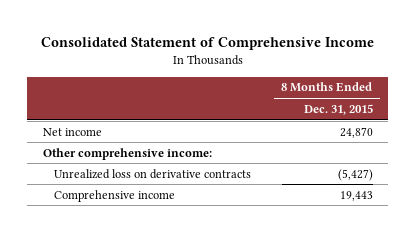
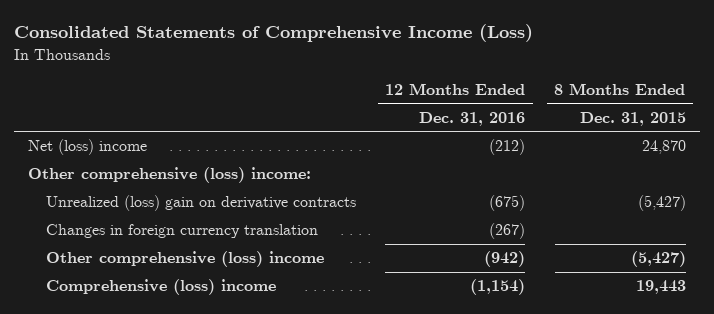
- Consolidated Statement of Comprehensive Income
+ Consolidated Statements of Comprehensive Income (Loss)
- | 8 Months Ended Dec. 31, 2015
+ | 12 Months Ended Dec. 31, 2016 | 8 Months Ended Dec. 31, 2015
- Net income | 24,870
- Other comprehensive income:
- Unrealized loss on derivative contracts | (5,427)
- Comprehensive income | 19,443
+ Net (loss) income | (212) | 24,870
+ Other comprehensive (loss) income:
+ Unrealized (loss) gain on derivative contracts | (675) | (5,427)
+ Changes in foreign currency translation | (267) |
+ Other comprehensive (loss) income | (942) | (5,427)
+ Comprehensive (loss) income | (1,154) | 19,443

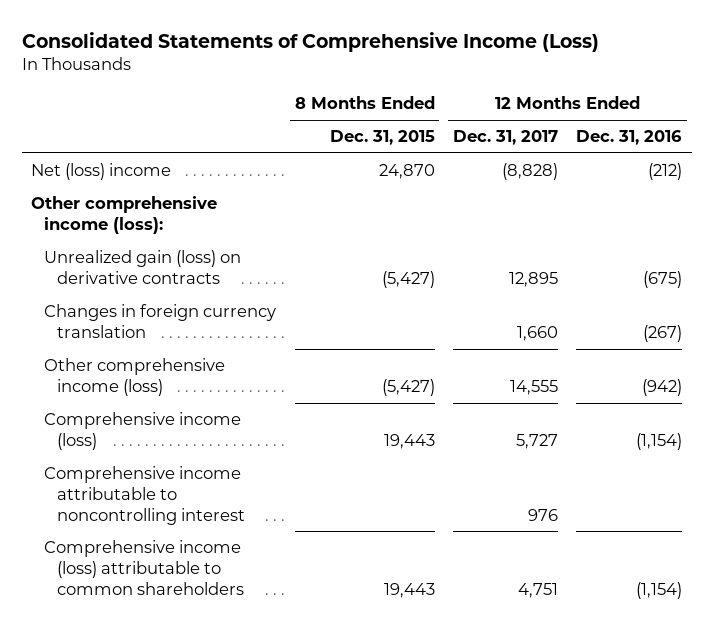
- | 12 Months Ended Dec. 31, 2016 | 8 Months Ended Dec. 31, 2015
+ | 8 Months Ended Dec. 31, 2015 | 12 Months Ended Dec. 31, 2017 | 12 Months Ended Dec. 31, 2016
- Other comprehensive (loss) income:
- Unrealized (loss) gain on derivative contracts | (675) | (5,427)
+ Other comprehensive income (loss):
+ Unrealized gain (loss) on derivative contracts | (5,427) | 12,895 | (675)
- Other comprehensive (loss) income | (942) | (5,427)
- Comprehensive (loss) income | (1,154) | 19,443
+ Other comprehensive income (loss) | (5,427) | 14,555 | (942)
+ Comprehensive income (loss) | 19,443 | 5,727 | (1,154)
+ Comprehensive income attributable to noncontrolling interest | | 976 |
+ Comprehensive income (loss) attributable to common shareholders | 19,443 | 4,751 | (1,154)

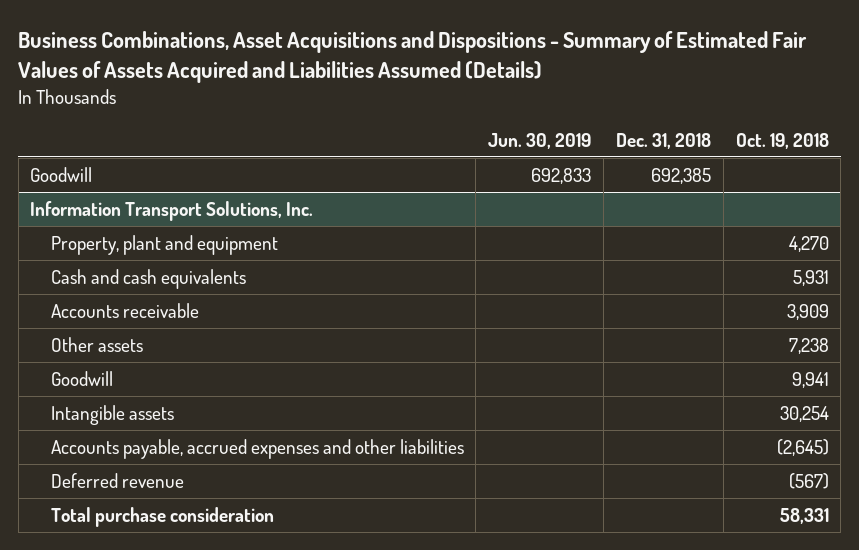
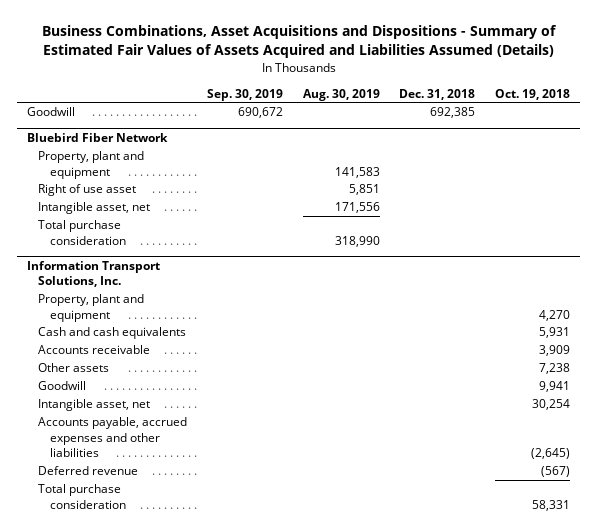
- | Jun. 30, 2019 | Dec. 31, 2018 | Oct. 19, 2018
+ | Sep. 30, 2019 | Aug. 30, 2019 | Dec. 31, 2018 | Oct. 19, 2018
+ Bluebird Fiber Network
+ Property, plant and equipment | | 141,583 | |
+ Right of use asset | | 5,851 | |
+ Intangible asset, net | | 171,556 | |
+ Total purchase consideration | | 318,990 | |
@ Information Transport Solutions, Inc.
- Intangible assets | | | 30,254
+ Intangible asset, net | | | | 30,254

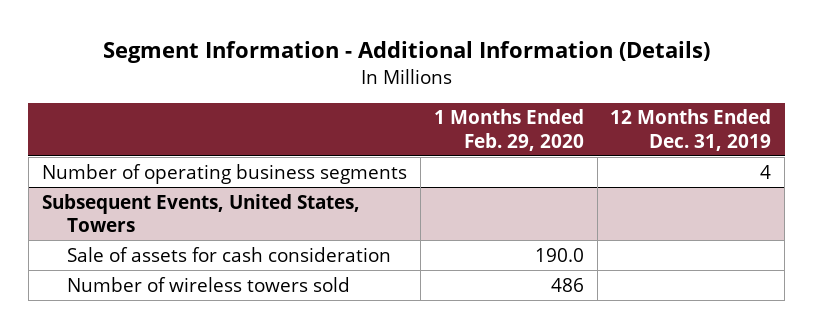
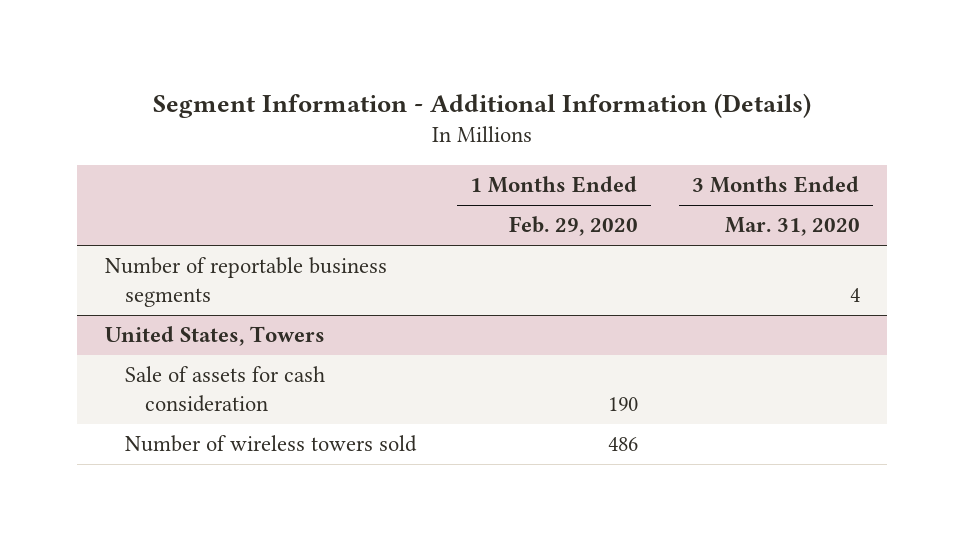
- | 1 Months Ended Feb. 29, 2020 | 12 Months Ended Dec. 31, 2019
+ | 1 Months Ended Feb. 29, 2020 | 3 Months Ended Mar. 31, 2020
- Number of operating business segments | | 4
- Subsequent Events, United States, Towers
- Sale of assets for cash consideration | 190.0 |
+ Number of reportable business segments | | 4
+ United States, Towers
+ Sale of assets for cash consideration | 190 |

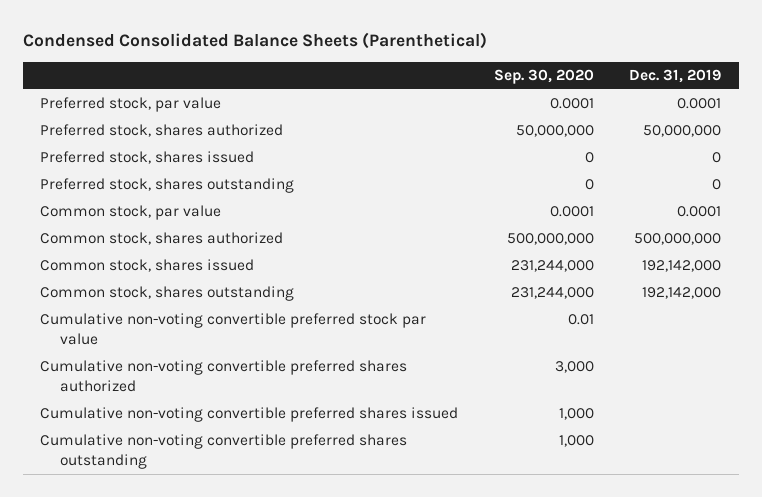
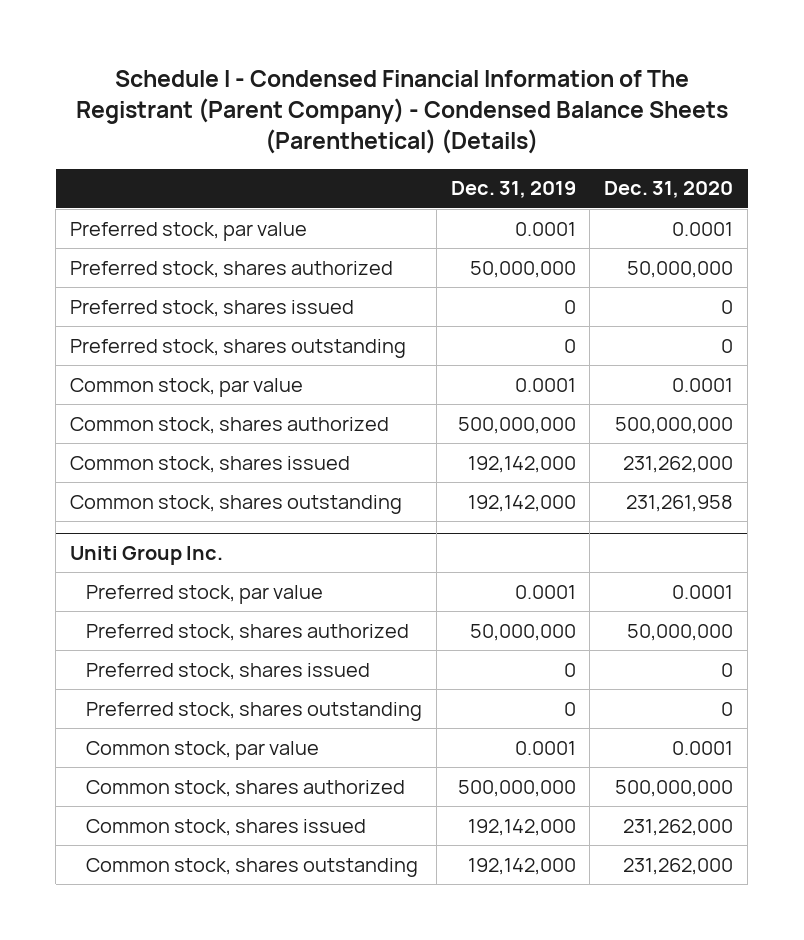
- Condensed Consolidated Balance Sheets (Parenthetical)
+ Schedule I - Condensed Financial Information of The Registrant (Parent Company) - Condensed Balance Sheets (Parenthetical) (Details)
- | Sep. 30, 2020 | Dec. 31, 2019
+ | Dec. 31, 2019 | Dec. 31, 2020
- Cumulative non-voting convertible preferred stock par value | 0.01 |
- Cumulative non-voting convertible preferred shares authorized | 3,000 |
- Cumulative non-voting convertible preferred shares issued | 1,000 |
- Cumulative non-voting convertible preferred shares outstanding | 1,000 |
+ Uniti Group Inc.
+ Preferred stock, par value | 0.0001 | 0.0001
+ Preferred stock, shares authorized | 50,000,000 | 50,000,000
+ Preferred stock, shares issued | 0 | 0
+ Preferred stock, shares outstanding | 0 | 0
+ Common stock, par value | 0.0001 | 0.0001
+ Common stock, shares authorized | 500,000,000 | 500,000,000
+ Common stock, shares issued | 192,142,000 | 231,262,000
+ Common stock, shares outstanding | 192,142,000 | 231,262,000

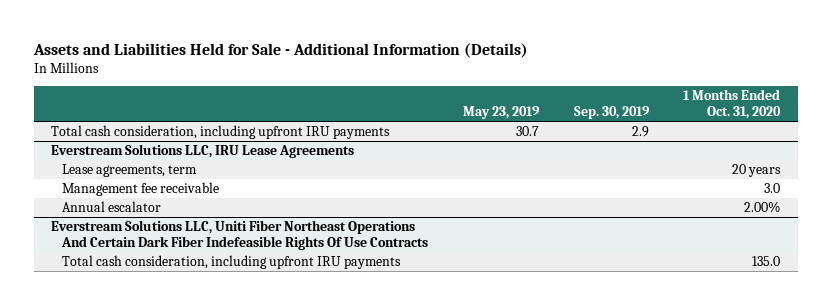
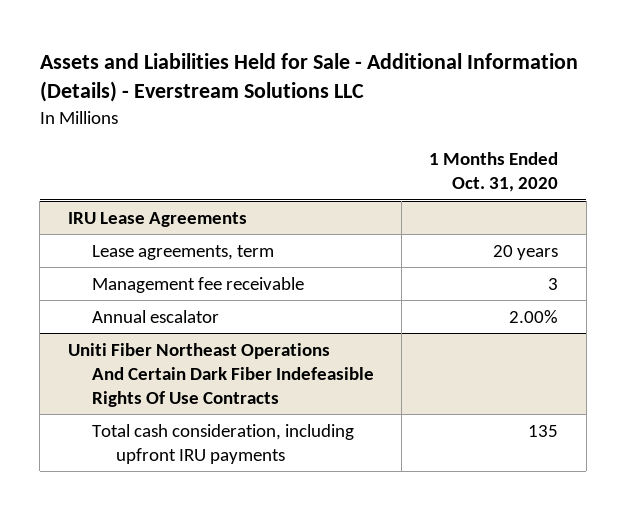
- Assets and Liabilities Held for Sale - Additional Information (Details)
+ Assets and Liabilities Held for Sale - Additional Information (Details) - Everstream Solutions LLC
- | May 23, 2019 | Sep. 30, 2019 | 1 Months Ended Oct. 31, 2020
+ | 1 Months Ended Oct. 31, 2020
- Total cash consideration, including upfront IRU payments | 30.7 | 2.9 |
- Everstream Solutions LLC, IRU Lease Agreements
+ IRU Lease Agreements
- Management fee receivable | | | 3.0
+ Management fee receivable | 3
- Everstream Solutions LLC, Uniti Fiber Northeast Operations And Certain Dark Fiber Indefeasible Rights Of Use Contracts
- Total cash consideration, including upfront IRU payments | | | 135.0
+ Uniti Fiber Northeast Operations And Certain Dark Fiber Indefeasible Rights Of Use Contracts
+ Total cash consideration, including upfront IRU payments | 135

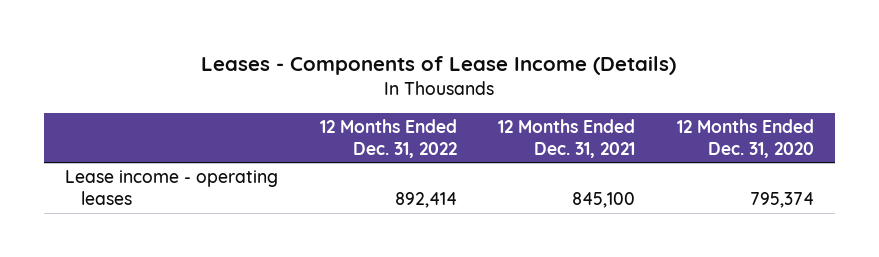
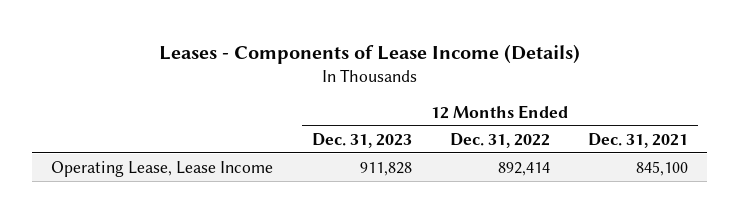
- | 12 Months Ended Dec. 31, 2022 | 12 Months Ended Dec. 31, 2021 | 12 Months Ended Dec. 31, 2020
+ | 12 Months Ended Dec. 31, 2023 | 12 Months Ended Dec. 31, 2022 | 12 Months Ended Dec. 31, 2021
- Lease income - operating leases | 892,414 | 845,100 | 795,374
+ Operating Lease, Lease Income | 911,828 | 892,414 | 845,100

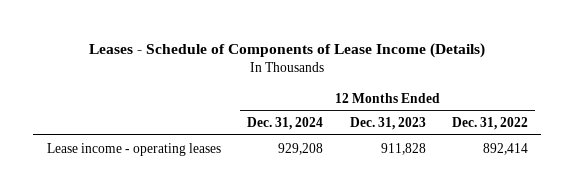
- Leases - Components of Lease Income (Details)
+ Leases - Schedule of Components of Lease Income (Details)
- | 12 Months Ended Dec. 31, 2023 | 12 Months Ended Dec. 31, 2022 | 12 Months Ended Dec. 31, 2021
+ | 12 Months Ended Dec. 31, 2024 | 12 Months Ended Dec. 31, 2023 | 12 Months Ended Dec. 31, 2022
- Operating Lease, Lease Income | 911,828 | 892,414 | 845,100
+ Lease income - operating leases | 929,208 | 911,828 | 892,414

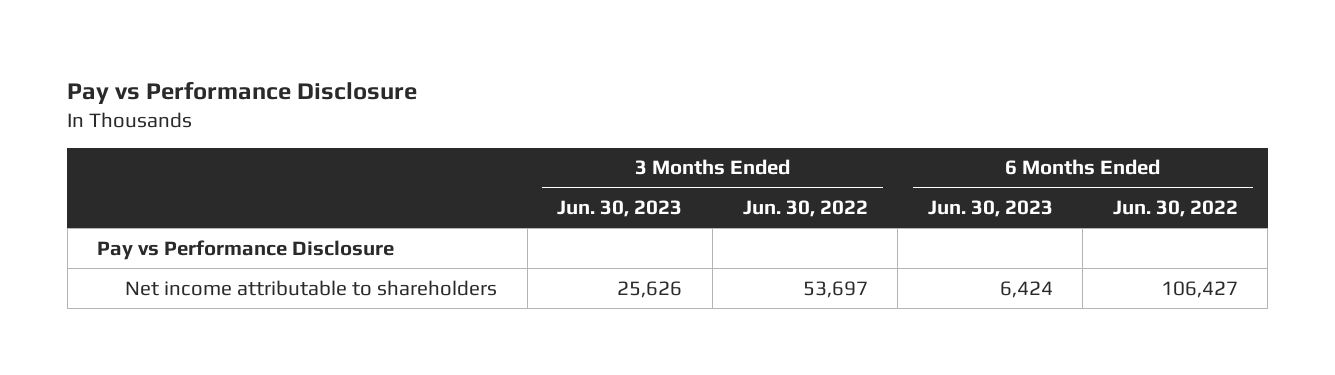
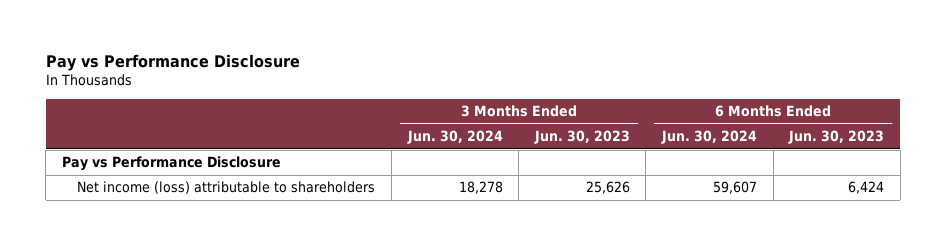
- | 3 Months Ended Jun. 30, 2023 | 3 Months Ended Jun. 30, 2022 | 6 Months Ended Jun. 30, 2023 | 6 Months Ended Jun. 30, 2022
+ | 3 Months Ended Jun. 30, 2024 | 3 Months Ended Jun. 30, 2023 | 6 Months Ended Jun. 30, 2024 | 6 Months Ended Jun. 30, 2023
- Net income attributable to shareholders | 25,626 | 53,697 | 6,424 | 106,427
+ Net income (loss) attributable to shareholders | 18,278 | 25,626 | 59,607 | 6,424

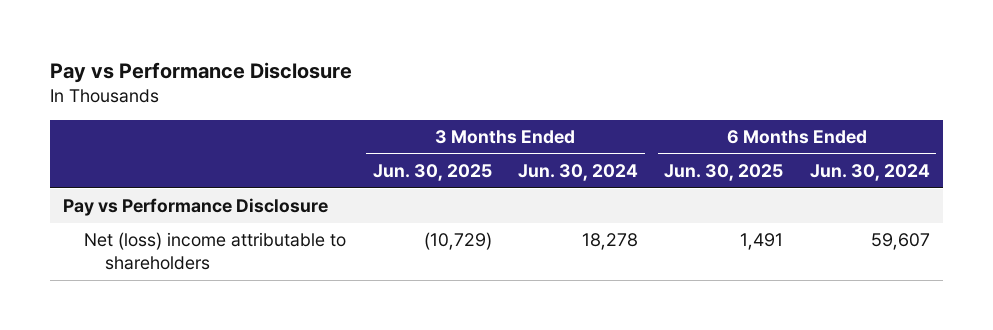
- | 3 Months Ended Jun. 30, 2024 | 3 Months Ended Jun. 30, 2023 | 6 Months Ended Jun. 30, 2024 | 6 Months Ended Jun. 30, 2023
+ | 3 Months Ended Jun. 30, 2025 | 3 Months Ended Jun. 30, 2024 | 6 Months Ended Jun. 30, 2025 | 6 Months Ended Jun. 30, 2024
- Net income (loss) attributable to shareholders | 18,278 | 25,626 | 59,607 | 6,424
+ Net (loss) income attributable to shareholders | (10,729) | 18,278 | 1,491 | 59,607

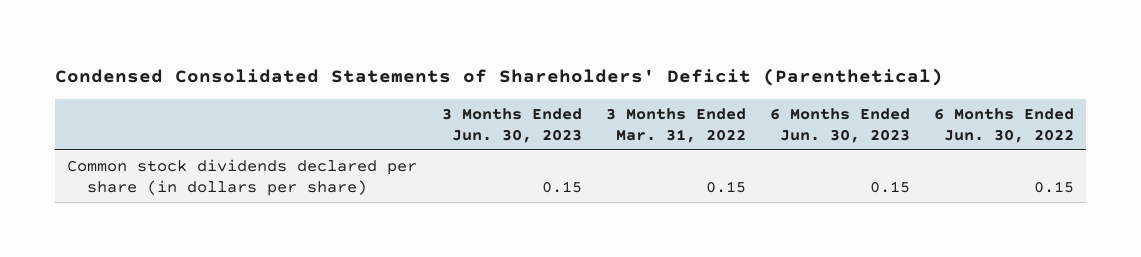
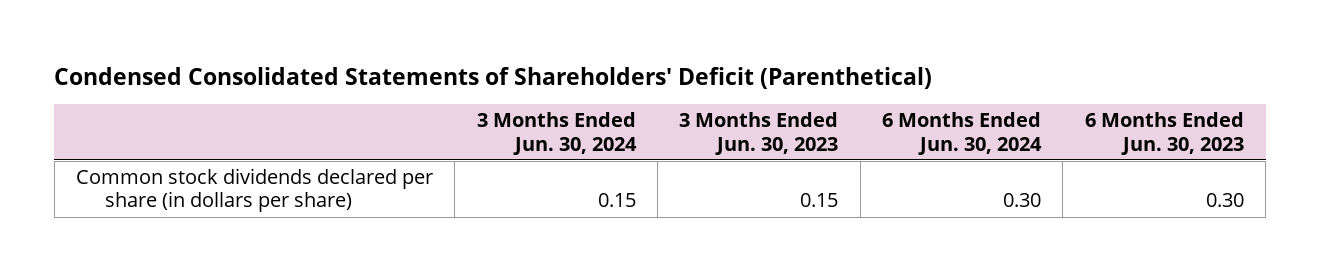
- | 3 Months Ended Jun. 30, 2023 | 3 Months Ended Mar. 31, 2022 | 6 Months Ended Jun. 30, 2023 | 6 Months Ended Jun. 30, 2022
+ | 3 Months Ended Jun. 30, 2024 | 3 Months Ended Jun. 30, 2023 | 6 Months Ended Jun. 30, 2024 | 6 Months Ended Jun. 30, 2023
- Common stock dividends declared per share (in dollars per share) | 0.15 | 0.15 | 0.15 | 0.15
+ Common stock dividends declared per share (in dollars per share) | 0.15 | 0.15 | 0.30 | 0.30

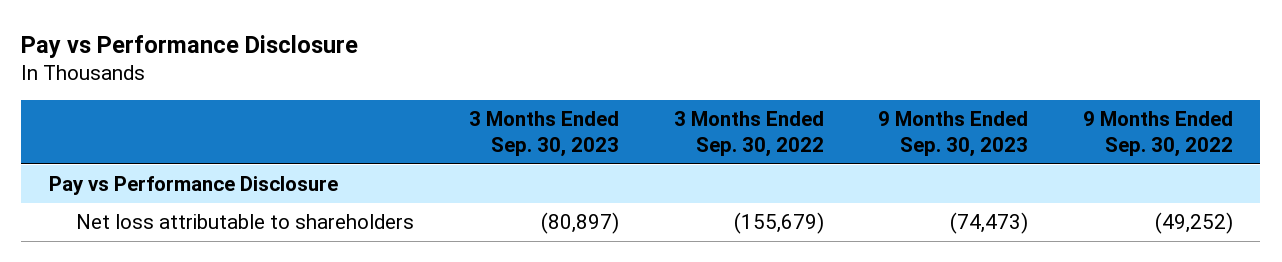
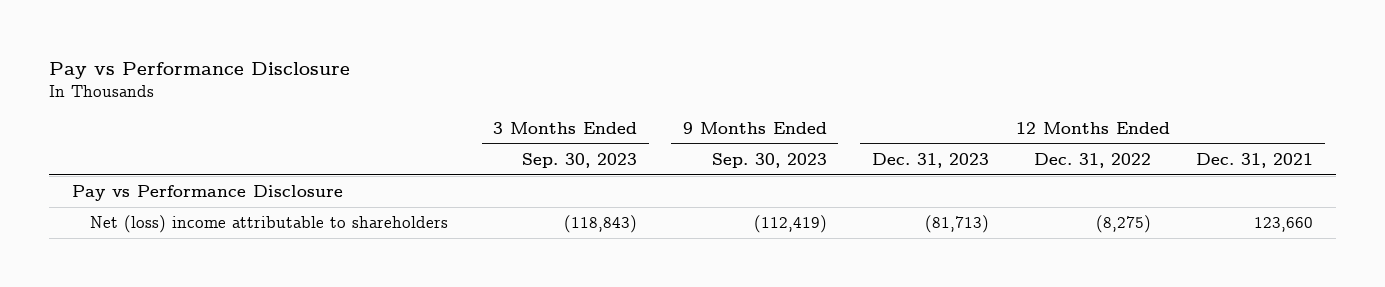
- | 3 Months Ended Sep. 30, 2023 | 3 Months Ended Sep. 30, 2022 | 9 Months Ended Sep. 30, 2023 | 9 Months Ended Sep. 30, 2022
+ | 3 Months Ended Sep. 30, 2023 | 9 Months Ended Sep. 30, 2023 | 12 Months Ended Dec. 31, 2023 | 12 Months Ended Dec. 31, 2022 | 12 Months Ended Dec. 31, 2021
- Net loss attributable to shareholders | (80,897) | (155,679) | (74,473) | (49,252)
+ Net (loss) income attributable to shareholders | (118,843) | (112,419) | (81,713) | (8,275) | 123,660

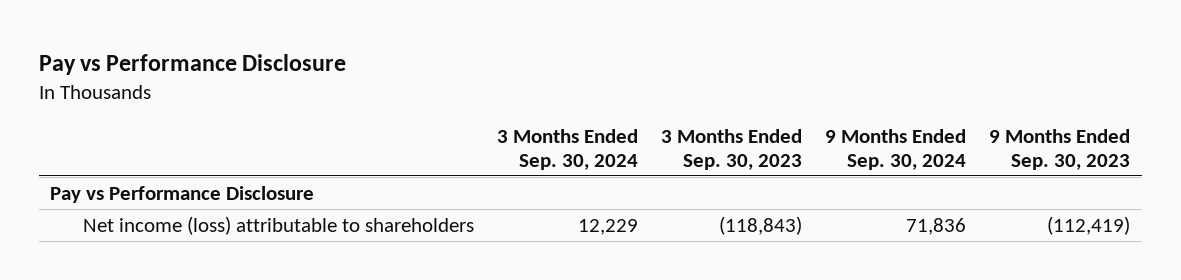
- | 3 Months Ended Sep. 30, 2023 | 9 Months Ended Sep. 30, 2023 | 12 Months Ended Dec. 31, 2023 | 12 Months Ended Dec. 31, 2022 | 12 Months Ended Dec. 31, 2021
+ | 3 Months Ended Sep. 30, 2024 | 3 Months Ended Sep. 30, 2023 | 9 Months Ended Sep. 30, 2024 | 9 Months Ended Sep. 30, 2023
- Net (loss) income attributable to shareholders | (118,843) | (112,419) | (81,713) | (8,275) | 123,660
+ Net income (loss) attributable to shareholders | 12,229 | (118,843) | 71,836 | (112,419)

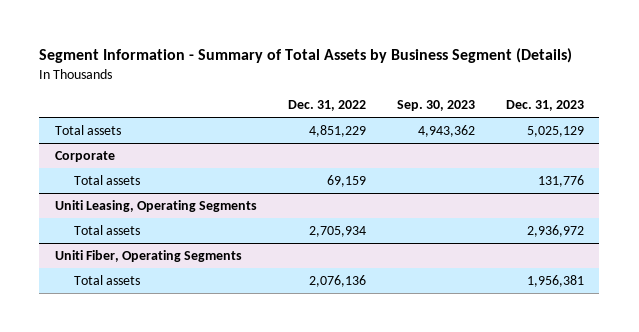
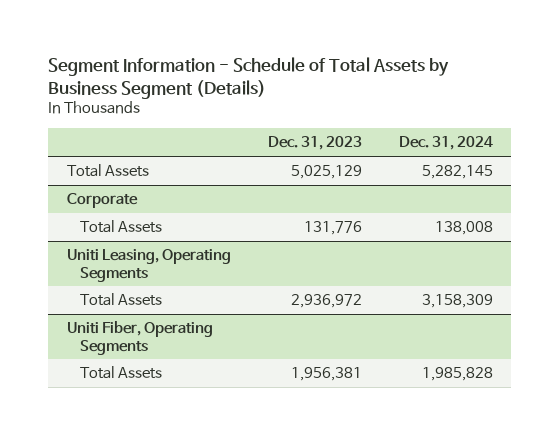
- Segment Information - Summary of Total Assets by Business Segment (Details)
+ Segment Information - Schedule of Total Assets by Business Segment (Details)
- | Dec. 31, 2022 | Sep. 30, 2023 | Dec. 31, 2023
+ | Dec. 31, 2023 | Dec. 31, 2024
- Total assets | 4,851,229 | 4,943,362 | 5,025,129
+ Total Assets | 5,025,129 | 5,282,145
@ Corporate
- Total assets | 69,159 | | 131,776
+ Total Assets | 131,776 | 138,008
@ Uniti Leasing, Operating Segments
- Total assets | 2,705,934 | | 2,936,972
+ Total Assets | 2,936,972 | 3,158,309
@ Uniti Fiber, Operating Segments
- Total assets | 2,076,136 | | 1,956,381
+ Total Assets | 1,956,381 | 1,985,828

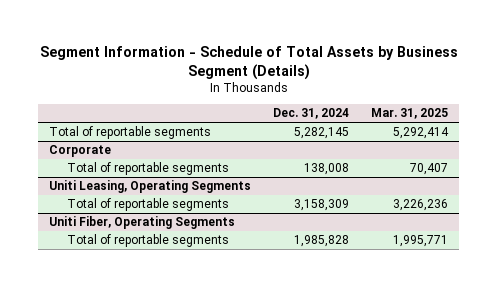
- | Dec. 31, 2023 | Dec. 31, 2024
+ | Dec. 31, 2024 | Mar. 31, 2025
- Total Assets | 5,025,129 | 5,282,145
+ Total of reportable segments | 5,282,145 | 5,292,414
@ Corporate
- Total Assets | 131,776 | 138,008
+ Total of reportable segments | 138,008 | 70,407
@ Uniti Leasing, Operating Segments
- Total Assets | 2,936,972 | 3,158,309
+ Total of reportable segments | 3,158,309 | 3,226,236
@ Uniti Fiber, Operating Segments
- Total Assets | 1,956,381 | 1,985,828
+ Total of reportable segments | 1,985,828 | 1,995,771

